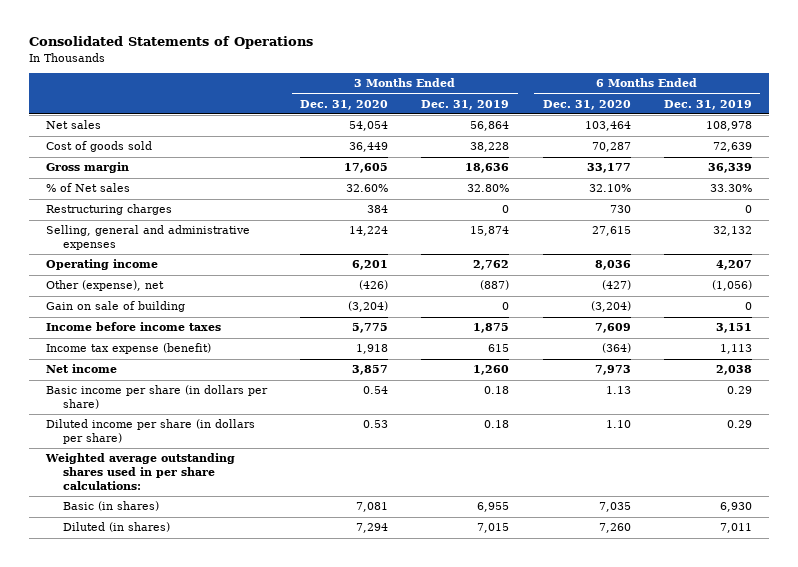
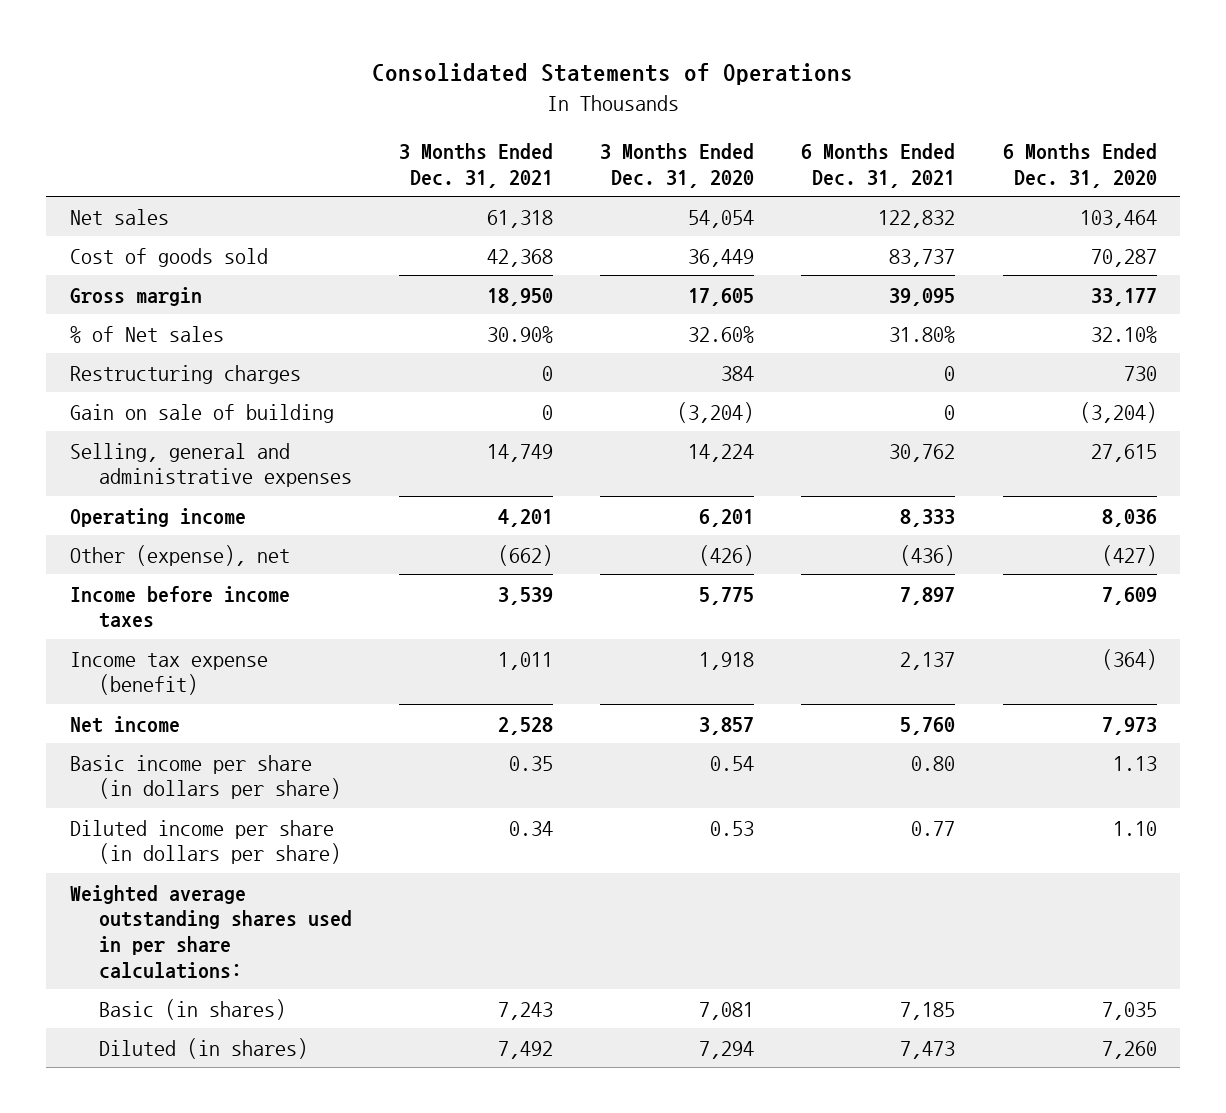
- | 3 Months Ended Dec. 31, 2020 | 3 Months Ended Dec. 31, 2019 | 6 Months Ended Dec. 31, 2020 | 6 Months Ended Dec. 31, 2019
+ | 3 Months Ended Dec. 31, 2021 | 3 Months Ended Dec. 31, 2020 | 6 Months Ended Dec. 31, 2021 | 6 Months Ended Dec. 31, 2020
moved up: Gain on sale of building | 0 | (3,204) | 0 | (3,204)

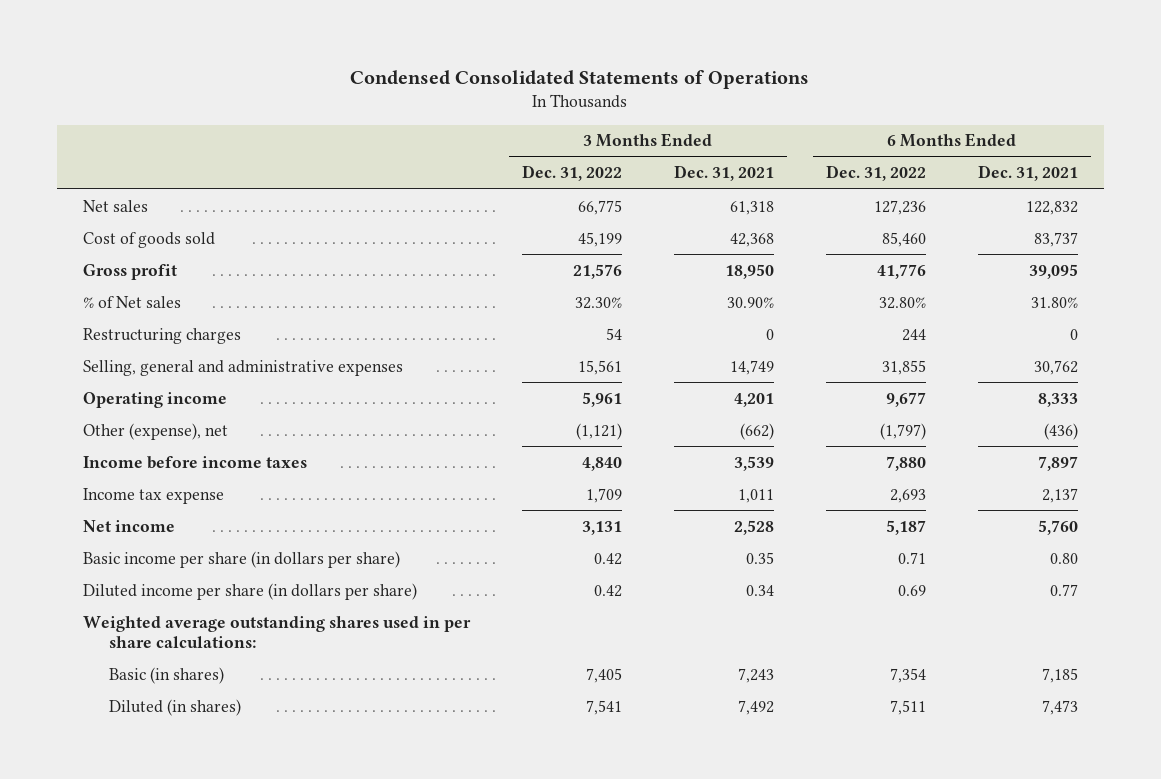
- Consolidated Statements of Operations
+ Condensed Consolidated Statements of Operations
- | 3 Months Ended Dec. 31, 2021 | 3 Months Ended Dec. 31, 2020 | 6 Months Ended Dec. 31, 2021 | 6 Months Ended Dec. 31, 2020
+ | 3 Months Ended Dec. 31, 2022 | 3 Months Ended Dec. 31, 2021 | 6 Months Ended Dec. 31, 2022 | 6 Months Ended Dec. 31, 2021
- Gross margin | 18,950 | 17,605 | 39,095 | 33,177
+ Gross profit | 21,576 | 18,950 | 41,776 | 39,095
- Gain on sale of building | 0 | (3,204) | 0 | (3,204)
- Income tax expense (benefit) | 1,011 | 1,918 | 2,137 | (364)
+ Income tax expense | 1,709 | 1,011 | 2,693 | 2,137

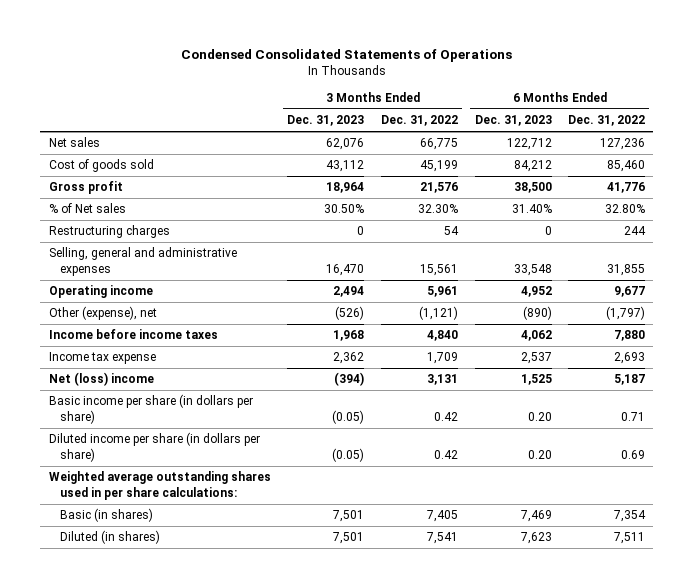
- | 3 Months Ended Dec. 31, 2022 | 3 Months Ended Dec. 31, 2021 | 6 Months Ended Dec. 31, 2022 | 6 Months Ended Dec. 31, 2021
+ | 3 Months Ended Dec. 31, 2023 | 3 Months Ended Dec. 31, 2022 | 6 Months Ended Dec. 31, 2023 | 6 Months Ended Dec. 31, 2022
- Net income | 3,131 | 2,528 | 5,187 | 5,760
+ Net (loss) income | (394) | 3,131 | 1,525 | 5,187

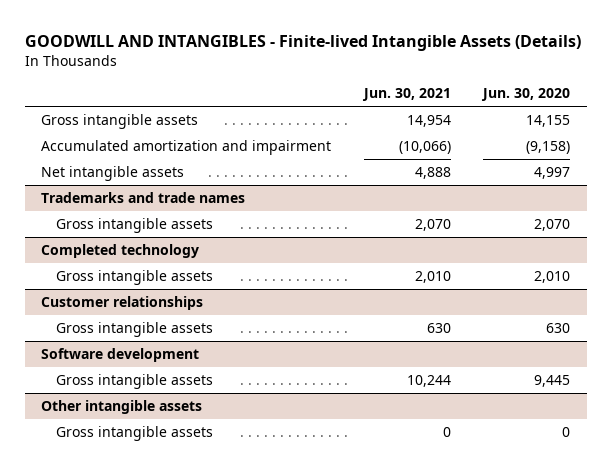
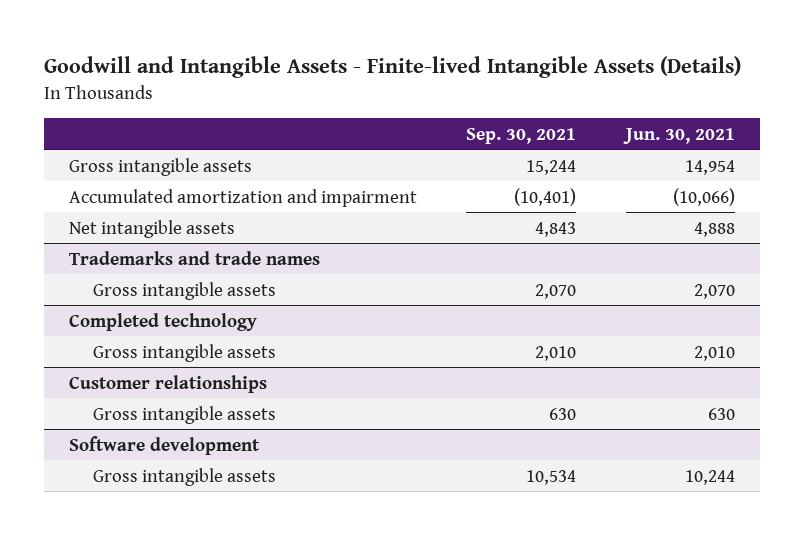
- GOODWILL AND INTANGIBLES - Finite-lived Intangible Assets (Details)
+ Goodwill and Intangible Assets - Finite-lived Intangible Assets (Details)
- | Jun. 30, 2021 | Jun. 30, 2020
+ | Sep. 30, 2021 | Jun. 30, 2021
- Other intangible assets
- Gross intangible assets | 0 | 0

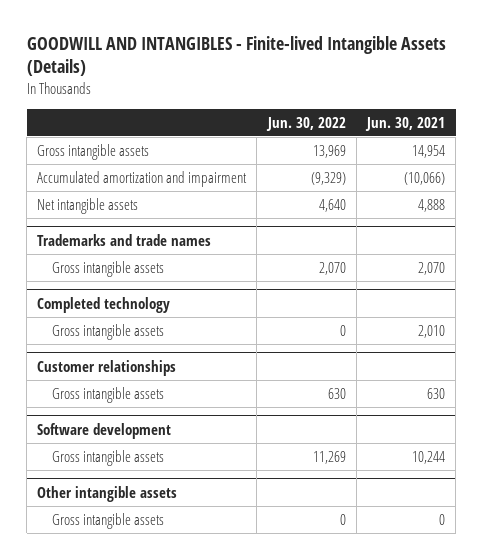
- Goodwill and Intangible Assets - Finite-lived Intangible Assets (Details)
+ GOODWILL AND INTANGIBLES - Finite-lived Intangible Assets (Details)
- | Sep. 30, 2021 | Jun. 30, 2021
+ | Jun. 30, 2022 | Jun. 30, 2021
+ Other intangible assets
+ Gross intangible assets | 0 | 0

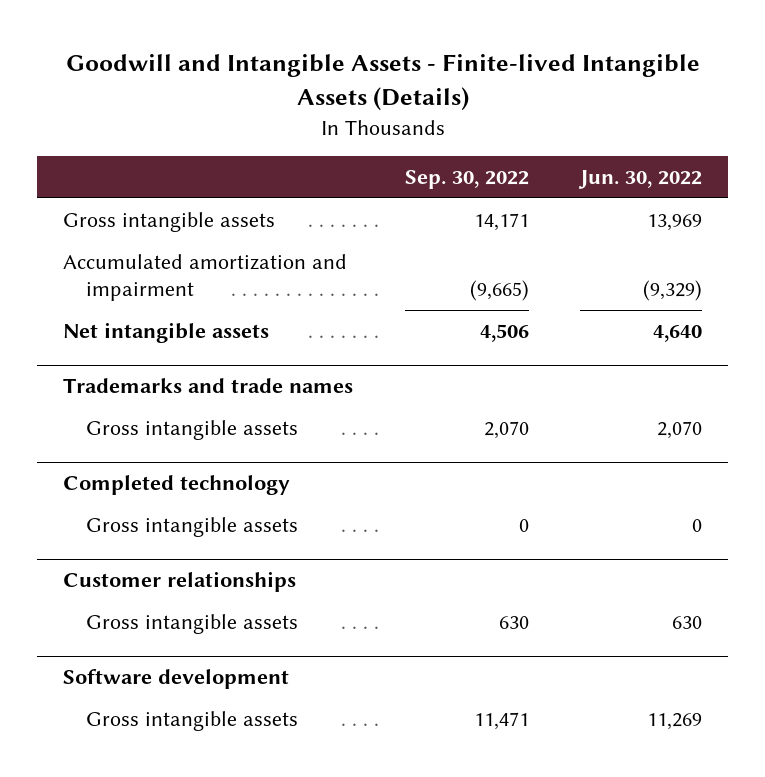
- GOODWILL AND INTANGIBLES - Finite-lived Intangible Assets (Details)
+ Goodwill and Intangible Assets - Finite-lived Intangible Assets (Details)
- | Jun. 30, 2022 | Jun. 30, 2021
+ | Sep. 30, 2022 | Jun. 30, 2022
- Other intangible assets
- Gross intangible assets | 0 | 0

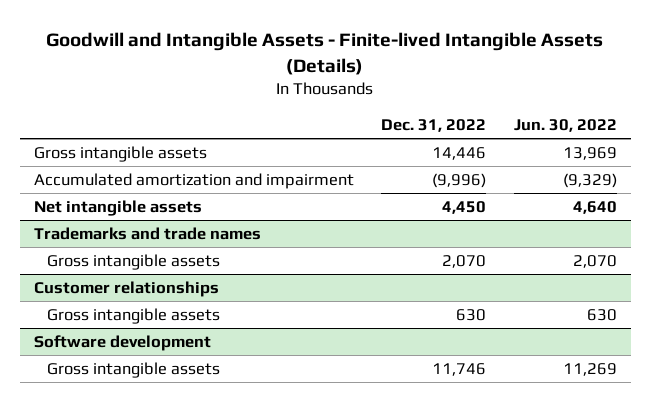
- | Sep. 30, 2022 | Jun. 30, 2022
+ | Dec. 31, 2022 | Jun. 30, 2022
- Completed technology
- Gross intangible assets | 0 | 0

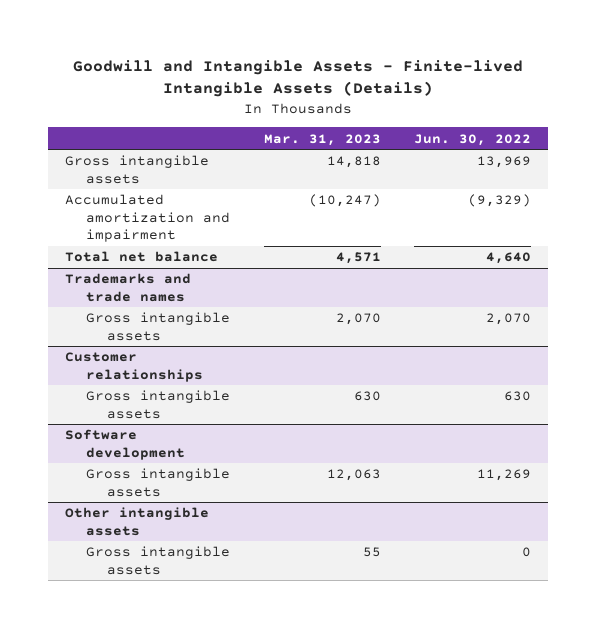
- | Dec. 31, 2022 | Jun. 30, 2022
+ | Mar. 31, 2023 | Jun. 30, 2022
- Net intangible assets | 4,450 | 4,640
+ Total net balance | 4,571 | 4,640
+ Other intangible assets
+ Gross intangible assets | 55 | 0

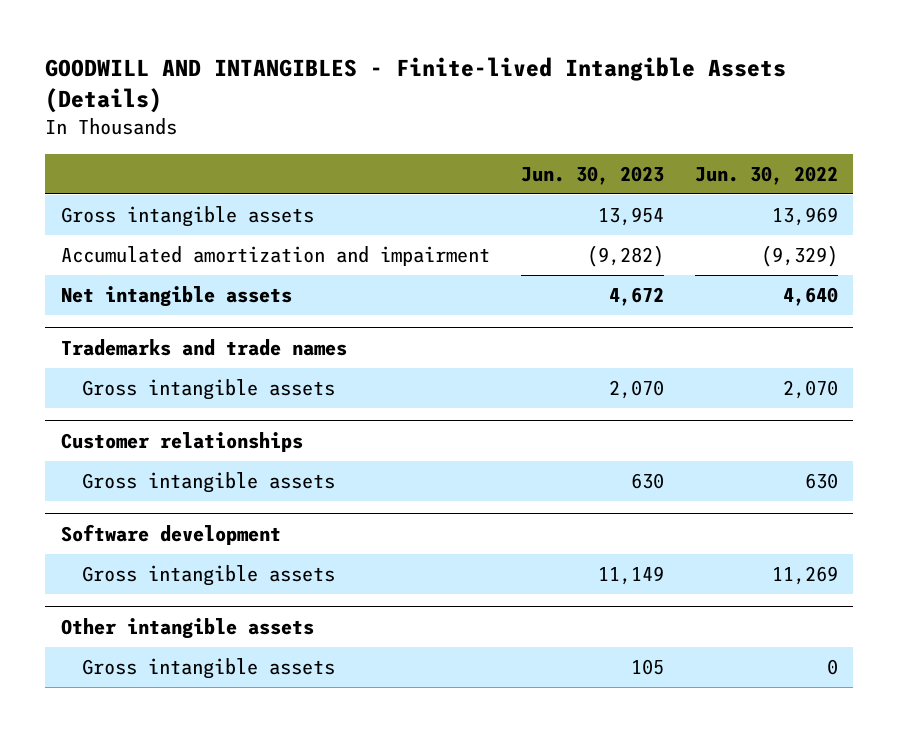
- Goodwill and Intangible Assets - Finite-lived Intangible Assets (Details)
+ GOODWILL AND INTANGIBLES - Finite-lived Intangible Assets (Details)
- | Mar. 31, 2023 | Jun. 30, 2022
+ | Jun. 30, 2023 | Jun. 30, 2022
- Total net balance | 4,571 | 4,640
+ Net intangible assets | 4,672 | 4,640

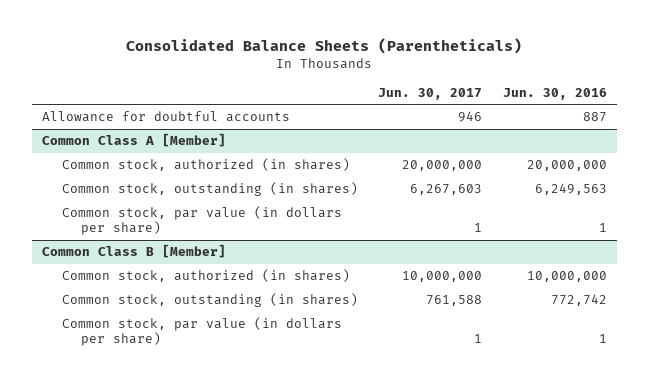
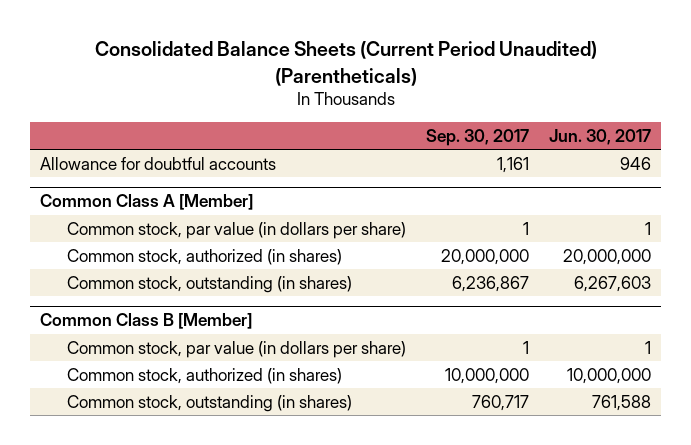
- Consolidated Balance Sheets (Parentheticals)
+ Consolidated Balance Sheets (Current Period Unaudited) (Parentheticals)
- | Jun. 30, 2017 | Jun. 30, 2016
+ | Sep. 30, 2017 | Jun. 30, 2017
@ Common Class A [Member]
moved up: Common stock, par value (in dollars per share) | 1 | 1
@ Common Class B [Member]
moved up: Common stock, par value (in dollars per share) | 1 | 1

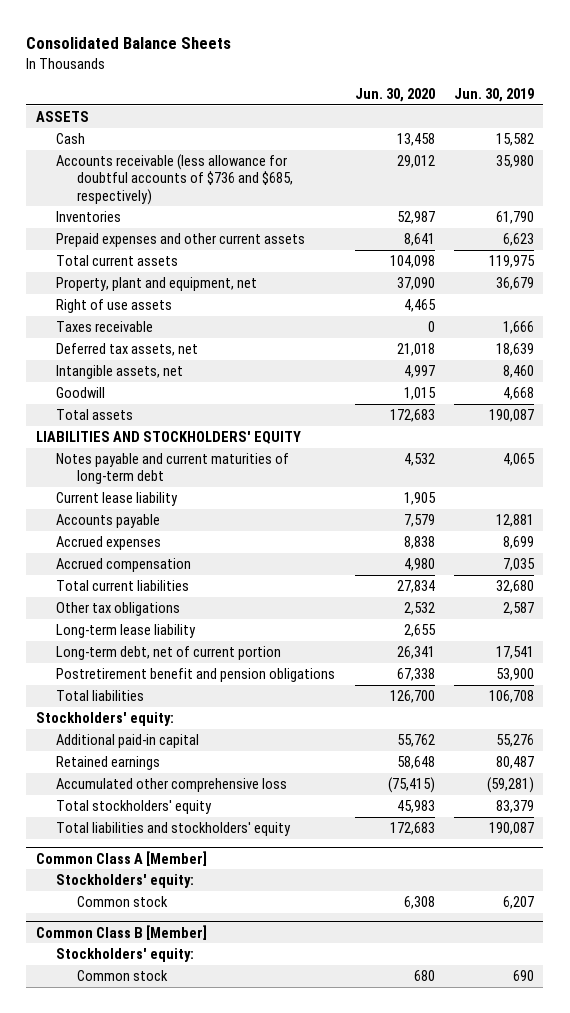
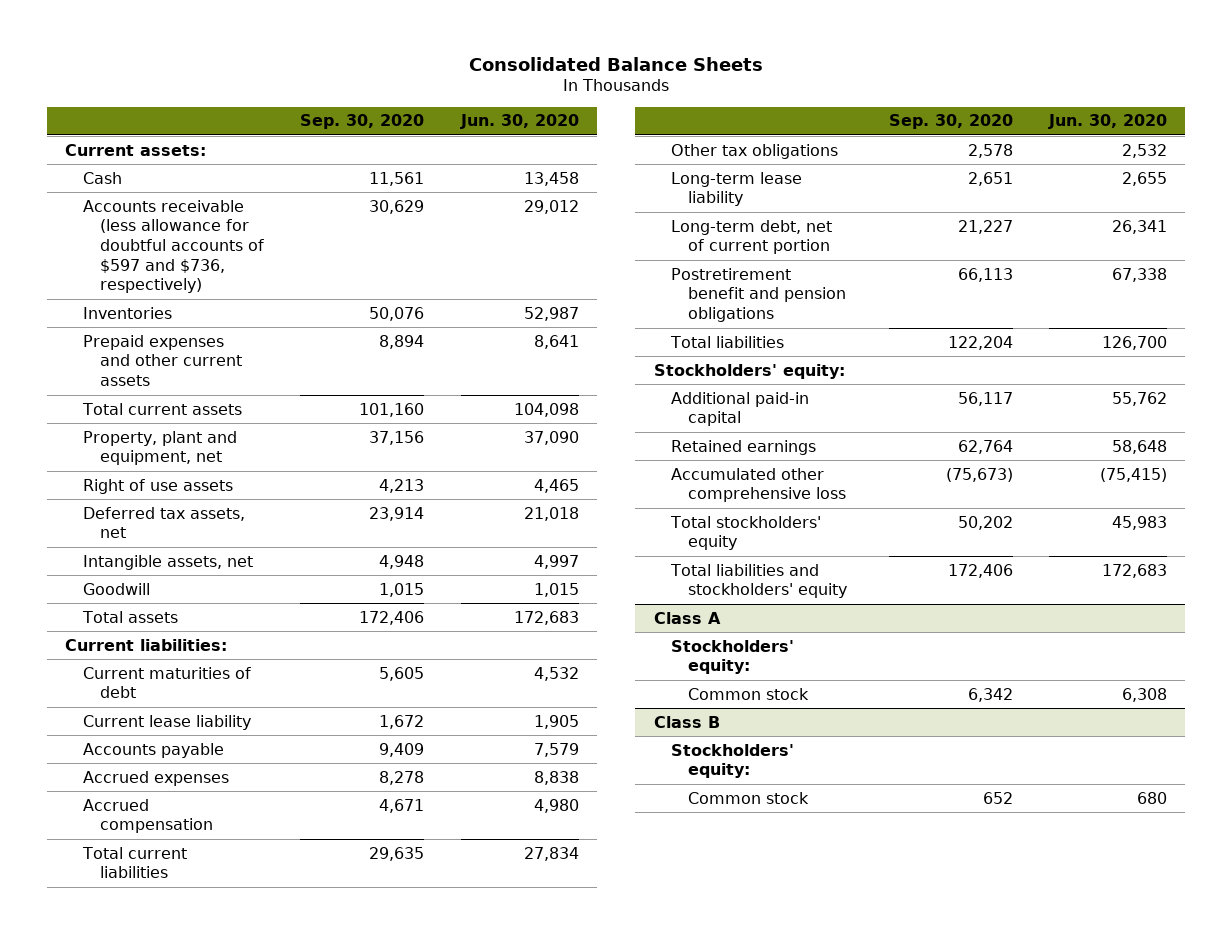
- | Jun. 30, 2020 | Jun. 30, 2019
+ | Sep. 30, 2020 | Jun. 30, 2020
- ASSETS
+ Current assets:
- Accounts receivable (less allowance for doubtful accounts of $736 and $685, respectively) | 29,012 | 35,980
+ Accounts receivable (less allowance for doubtful accounts of $597 and $736, respectively) | 30,629 | 29,012
- Taxes receivable | 0 | 1,666
- LIABILITIES AND STOCKHOLDERS' EQUITY
- Notes payable and current maturities of long-term debt | 4,532 | 4,065
+ Current liabilities:
+ Current maturities of debt | 5,605 | 4,532
- Common Class A [Member]
+ Class A
- Common Class B [Member]
+ Class B

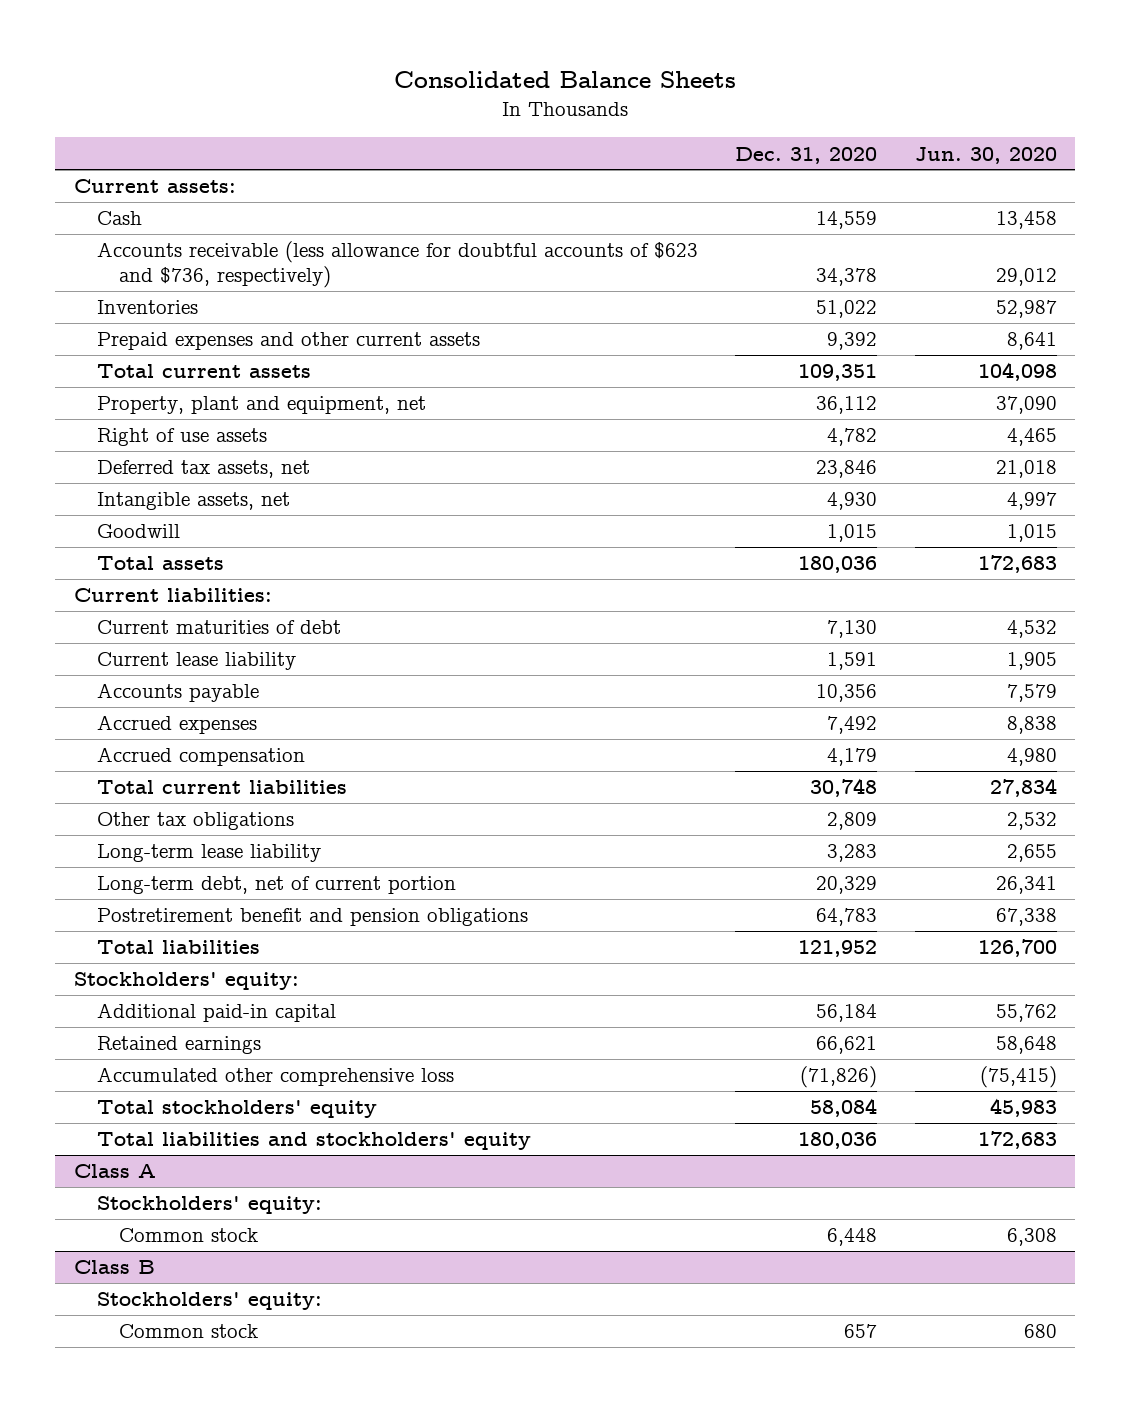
- | Sep. 30, 2020 | Jun. 30, 2020
+ | Dec. 31, 2020 | Jun. 30, 2020
- Accounts receivable (less allowance for doubtful accounts of $597 and $736, respectively) | 30,629 | 29,012
+ Accounts receivable (less allowance for doubtful accounts of $623 and $736, respectively) | 34,378 | 29,012

